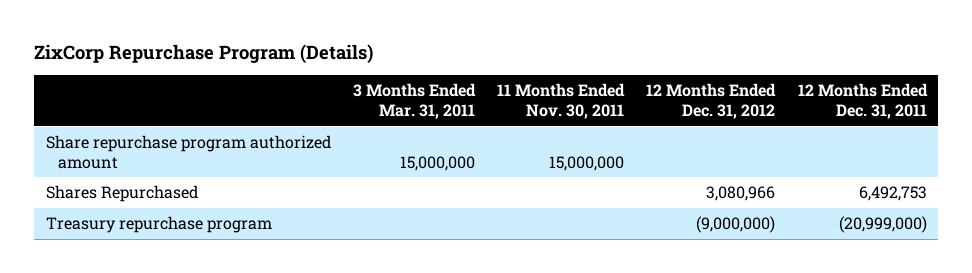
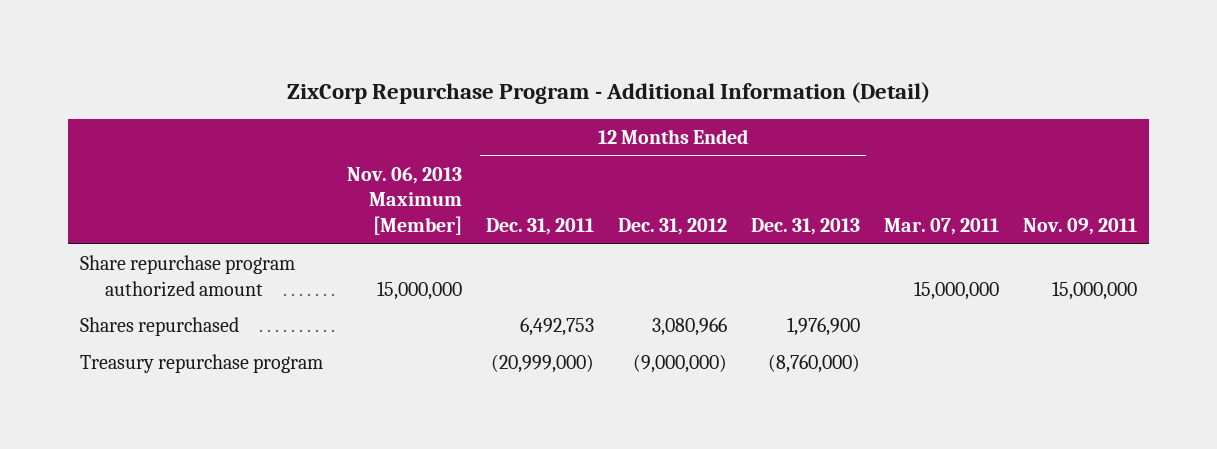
- ZixCorp Repurchase Program (Details)
+ ZixCorp Repurchase Program - Additional Information (Detail)
- | 3 Months Ended Mar. 31, 2011 | 11 Months Ended Nov. 30, 2011 | 12 Months Ended Dec. 31, 2012 | 12 Months Ended Dec. 31, 2011
+ | Nov. 06, 2013 Maximum [Member] | 12 Months Ended Dec. 31, 2011 | 12 Months Ended Dec. 31, 2012 | 12 Months Ended Dec. 31, 2013 | Mar. 07, 2011 | Nov. 09, 2011
- Shares Repurchased | | | 3,080,966 | 6,492,753
+ Shares repurchased | | 6,492,753 | 3,080,966 | 1,976,900 | |

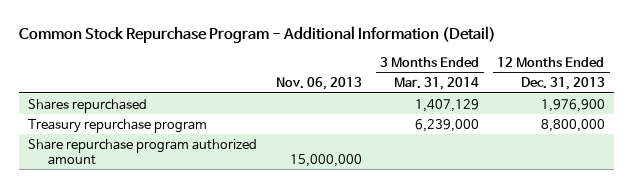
- ZixCorp Repurchase Program - Additional Information (Detail)
+ Common Stock Repurchase Program - Additional Information (Detail)
- | Nov. 06, 2013 Maximum [Member] | 12 Months Ended Dec. 31, 2011 | 12 Months Ended Dec. 31, 2012 | 12 Months Ended Dec. 31, 2013 | Mar. 07, 2011 | Nov. 09, 2011
+ | Nov. 06, 2013 | 3 Months Ended Mar. 31, 2014 | 12 Months Ended Dec. 31, 2013
- Treasury repurchase program | | (20,999,000) | (9,000,000) | (8,760,000) | |
+ Treasury repurchase program | | 6,239,000 | 8,800,000
moved down: Share repurchase program authorized amount | 15,000,000 | |

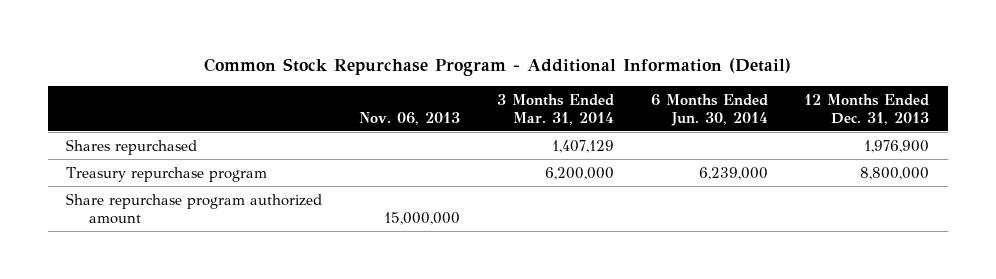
- | Nov. 06, 2013 | 3 Months Ended Mar. 31, 2014 | 12 Months Ended Dec. 31, 2013
+ | Nov. 06, 2013 | 3 Months Ended Mar. 31, 2014 | 6 Months Ended Jun. 30, 2014 | 12 Months Ended Dec. 31, 2013
- Treasury repurchase program | | 6,239,000 | 8,800,000
+ Treasury repurchase program | | 6,200,000 | 6,239,000 | 8,800,000

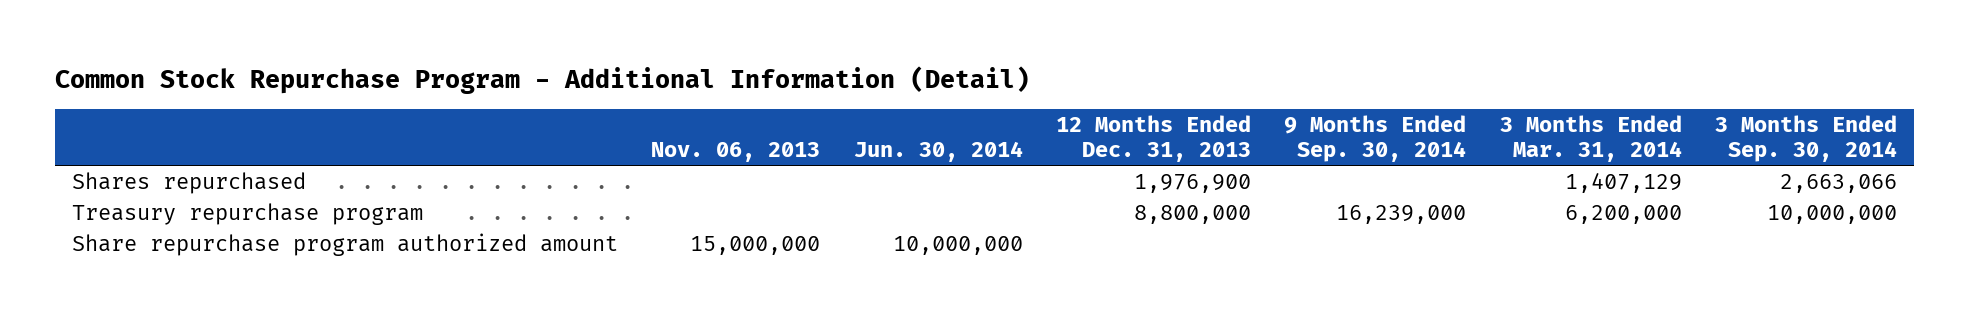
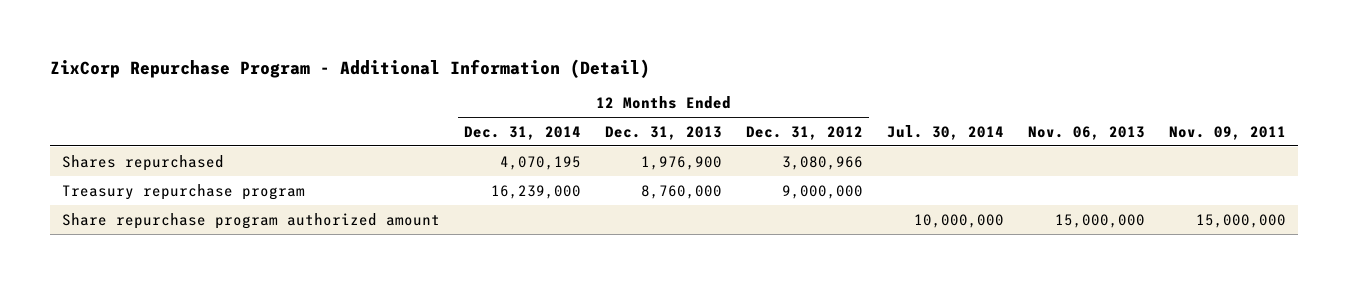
- Common Stock Repurchase Program - Additional Information (Detail)
+ ZixCorp Repurchase Program - Additional Information (Detail)
- | Nov. 06, 2013 | Jun. 30, 2014 | 12 Months Ended Dec. 31, 2013 | 9 Months Ended Sep. 30, 2014 | 3 Months Ended Mar. 31, 2014 | 3 Months Ended Sep. 30, 2014
+ | 12 Months Ended Dec. 31, 2014 | 12 Months Ended Dec. 31, 2013 | 12 Months Ended Dec. 31, 2012 | Jul. 30, 2014 | Nov. 06, 2013 | Nov. 09, 2011
- Treasury repurchase program | | | 8,800,000 | 16,239,000 | 6,200,000 | 10,000,000
+ Treasury repurchase program | 16,239,000 | 8,760,000 | 9,000,000 | | |

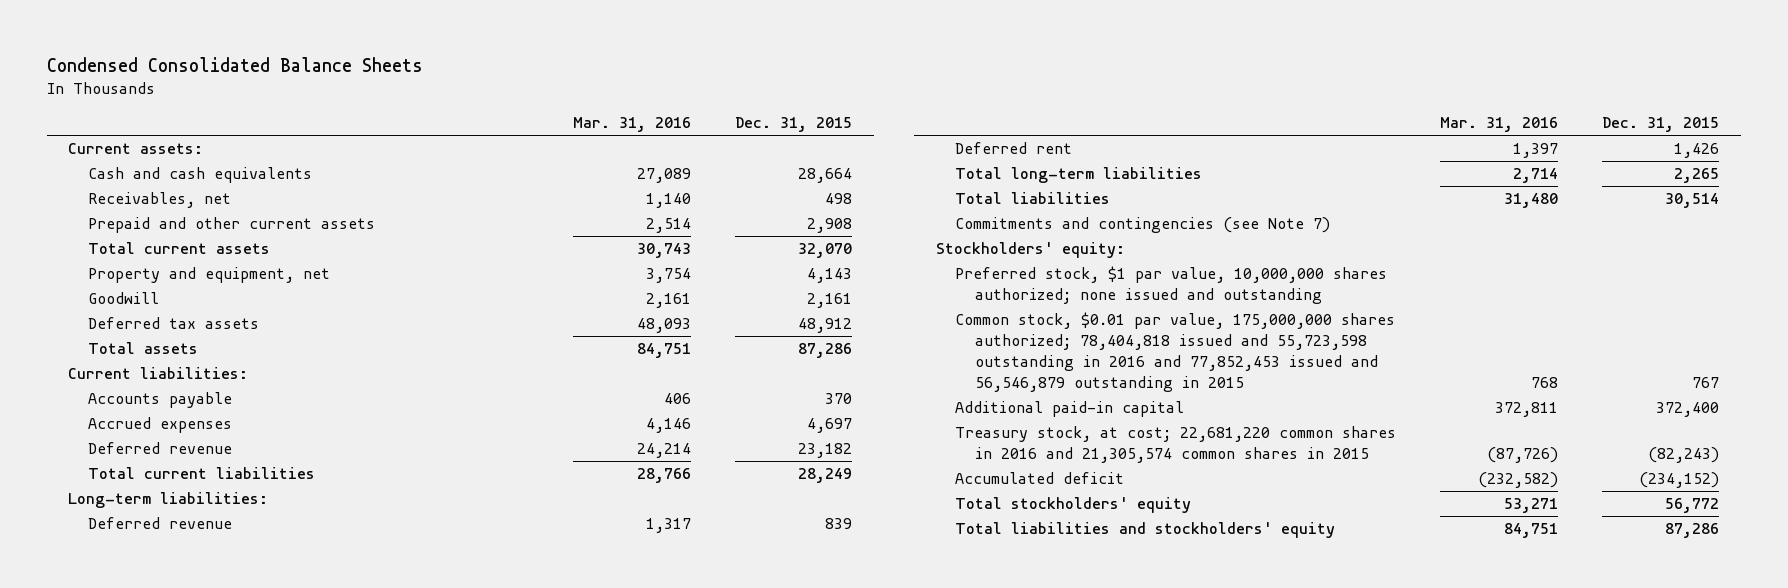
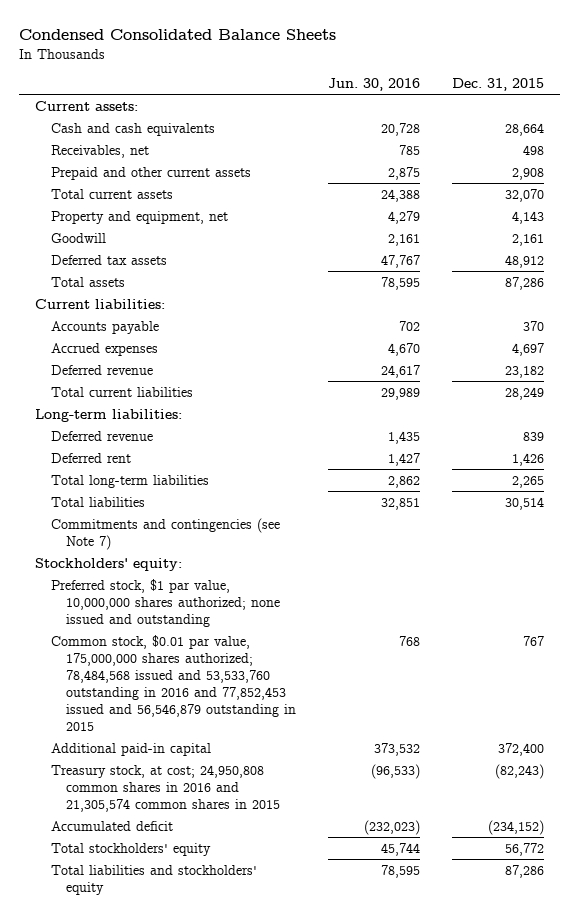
- | Mar. 31, 2016 | Dec. 31, 2015
+ | Jun. 30, 2016 | Dec. 31, 2015
- Common stock, $0.01 par value, 175,000,000 shares authorized; 78,404,818 issued and 55,723,598 outstanding in 2016 and 77,852,453 issued and 56,546,879 outstanding in 2015 | 768 | 767
+ Common stock, $0.01 par value, 175,000,000 shares authorized; 78,484,568 issued and 53,533,760 outstanding in 2016 and 77,852,453 issued and 56,546,879 outstanding in 2015 | 768 | 767
- Treasury stock, at cost; 22,681,220 common shares in 2016 and 21,305,574 common shares in 2015 | (87,726) | (82,243)
+ Treasury stock, at cost; 24,950,808 common shares in 2016 and 21,305,574 common shares in 2015 | (96,533) | (82,243)

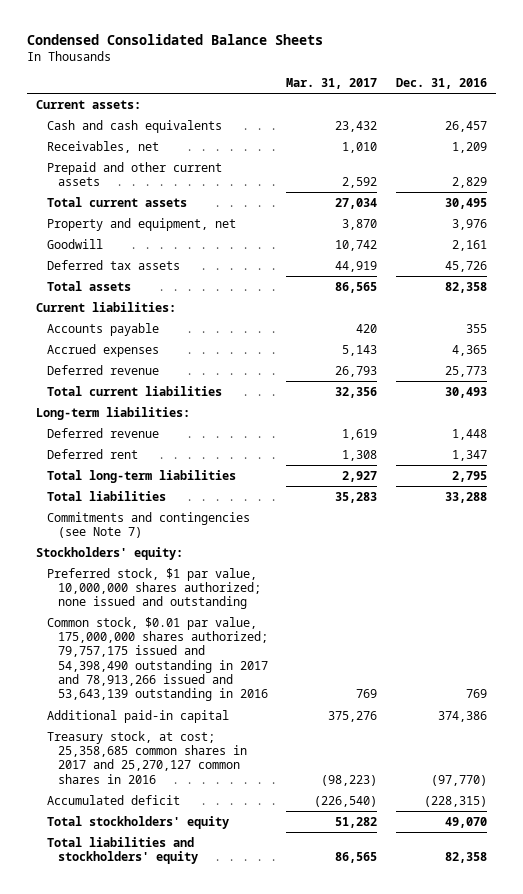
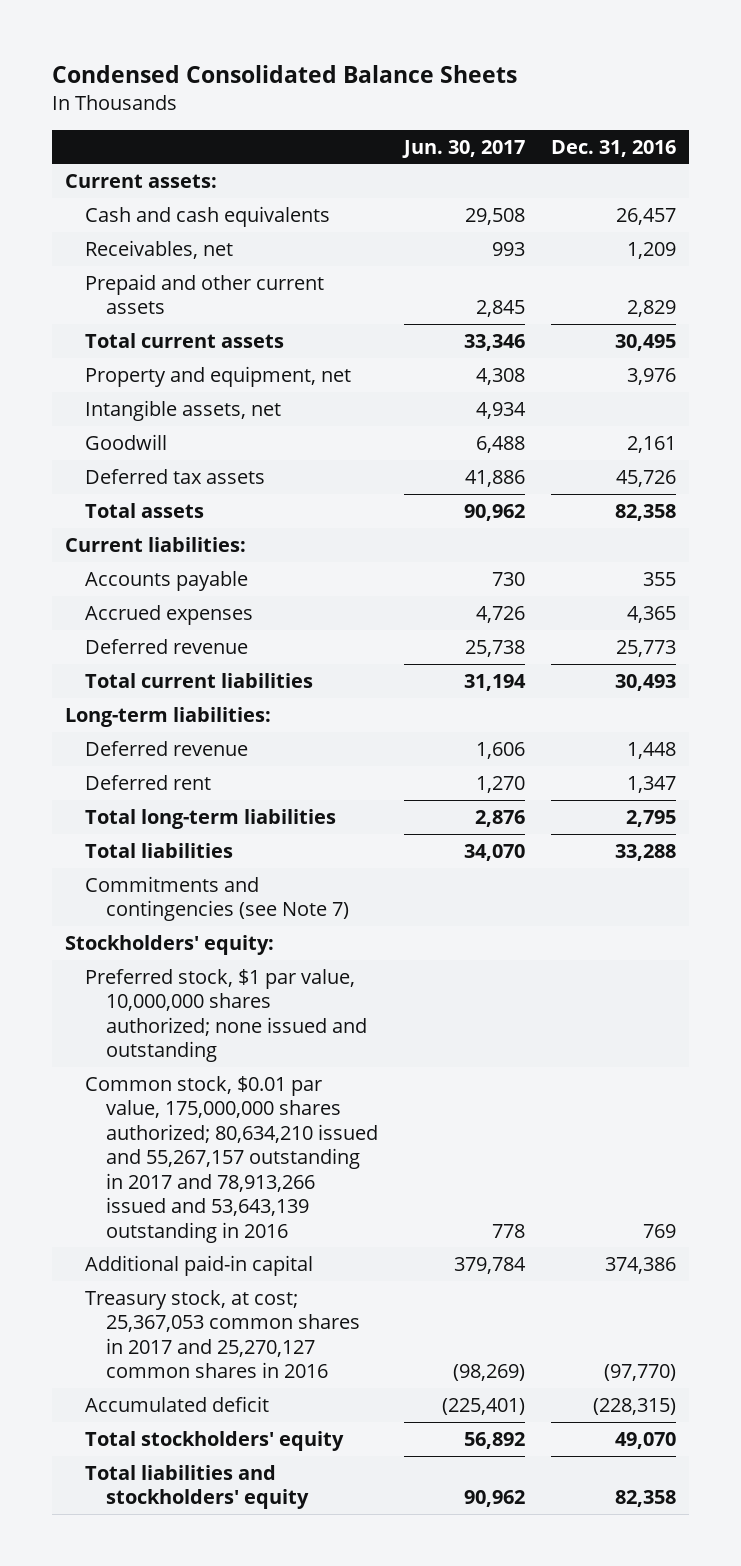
- | Mar. 31, 2017 | Dec. 31, 2016
+ | Jun. 30, 2017 | Dec. 31, 2016
+ Intangible assets, net | 4,934 |
- Common stock, $0.01 par value, 175,000,000 shares authorized; 79,757,175 issued and 54,398,490 outstanding in 2017 and 78,913,266 issued and 53,643,139 outstanding in 2016 | 769 | 769
+ Common stock, $0.01 par value, 175,000,000 shares authorized; 80,634,210 issued and 55,267,157 outstanding in 2017 and 78,913,266 issued and 53,643,139 outstanding in 2016 | 778 | 769
- Treasury stock, at cost; 25,358,685 common shares in 2017 and 25,270,127 common shares in 2016 | (98,223) | (97,770)
+ Treasury stock, at cost; 25,367,053 common shares in 2017 and 25,270,127 common shares in 2016 | (98,269) | (97,770)

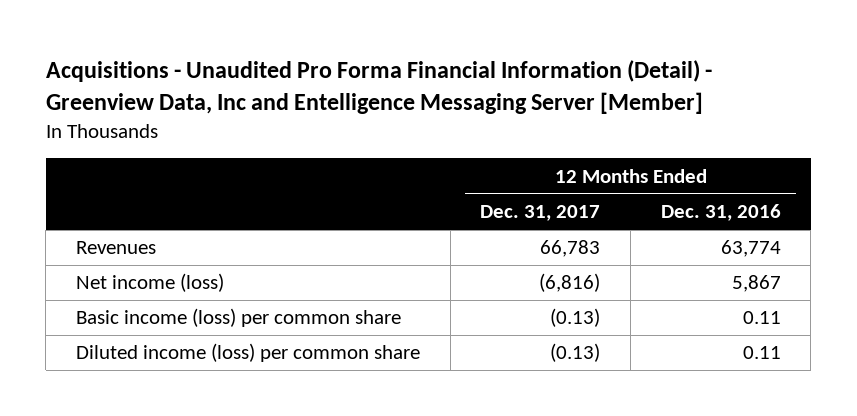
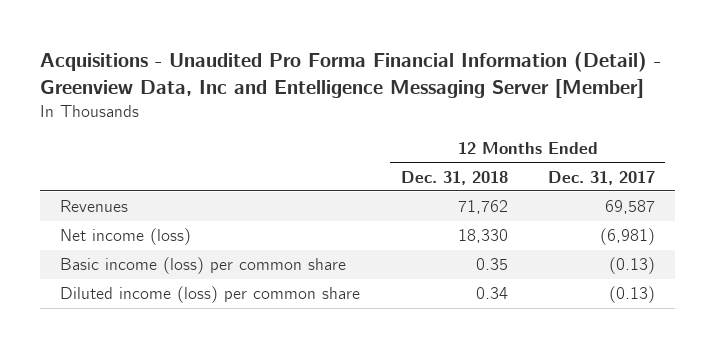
- | 12 Months Ended Dec. 31, 2017 | 12 Months Ended Dec. 31, 2016
+ | 12 Months Ended Dec. 31, 2018 | 12 Months Ended Dec. 31, 2017
- Revenues | 66,783 | 63,774
- Net income (loss) | (6,816) | 5,867
+ Revenues | 71,762 | 69,587
+ Net income (loss) | 18,330 | (6,981)

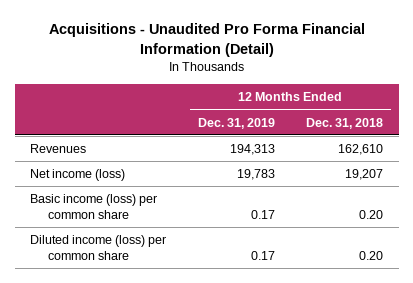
- Acquisitions - Unaudited Pro Forma Financial Information (Detail) - Greenview Data, Inc and Entelligence Messaging Server [Member]
+ Acquisitions - Unaudited Pro Forma Financial Information (Detail)
- | 12 Months Ended Dec. 31, 2018 | 12 Months Ended Dec. 31, 2017
+ | 12 Months Ended Dec. 31, 2019 | 12 Months Ended Dec. 31, 2018
- Revenues | 71,762 | 69,587
- Net income (loss) | 18,330 | (6,981)
- Basic income (loss) per common share | 0.35 | (0.13)
- Diluted income (loss) per common share | 0.34 | (0.13)
+ Revenues | 194,313 | 162,610
+ Net income (loss) | 19,783 | 19,207
+ Basic income (loss) per common share | 0.17 | 0.20
+ Diluted income (loss) per common share | 0.17 | 0.20

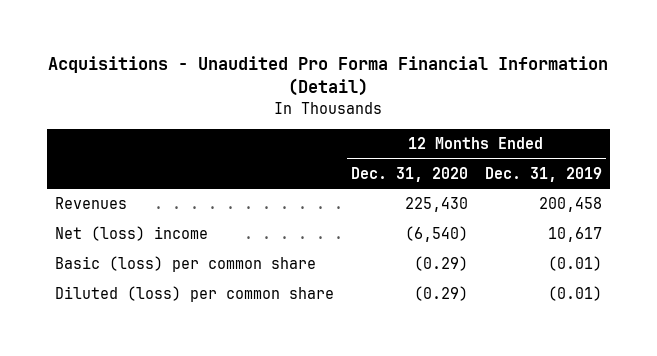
- | 12 Months Ended Dec. 31, 2019 | 12 Months Ended Dec. 31, 2018
+ | 12 Months Ended Dec. 31, 2020 | 12 Months Ended Dec. 31, 2019
- Revenues | 194,313 | 162,610
- Net income (loss) | 19,783 | 19,207
- Basic income (loss) per common share | 0.17 | 0.20
- Diluted income (loss) per common share | 0.17 | 0.20
+ Revenues | 225,430 | 200,458
+ Net (loss) income | (6,540) | 10,617
+ Basic (loss) per common share | (0.29) | (0.01)
+ Diluted (loss) per common share | (0.29) | (0.01)

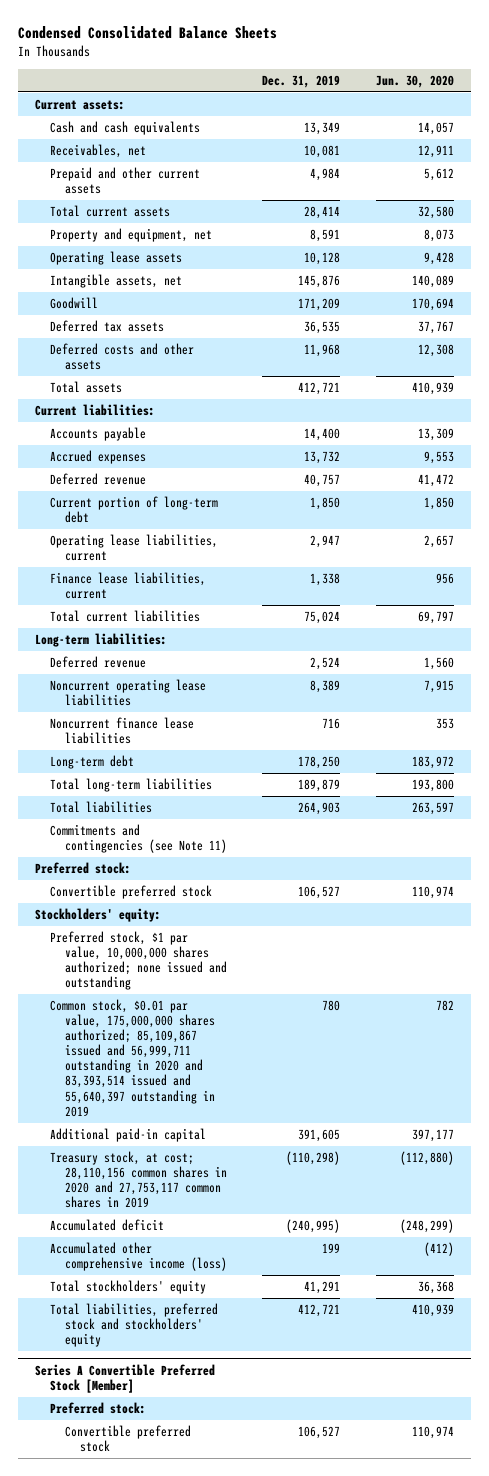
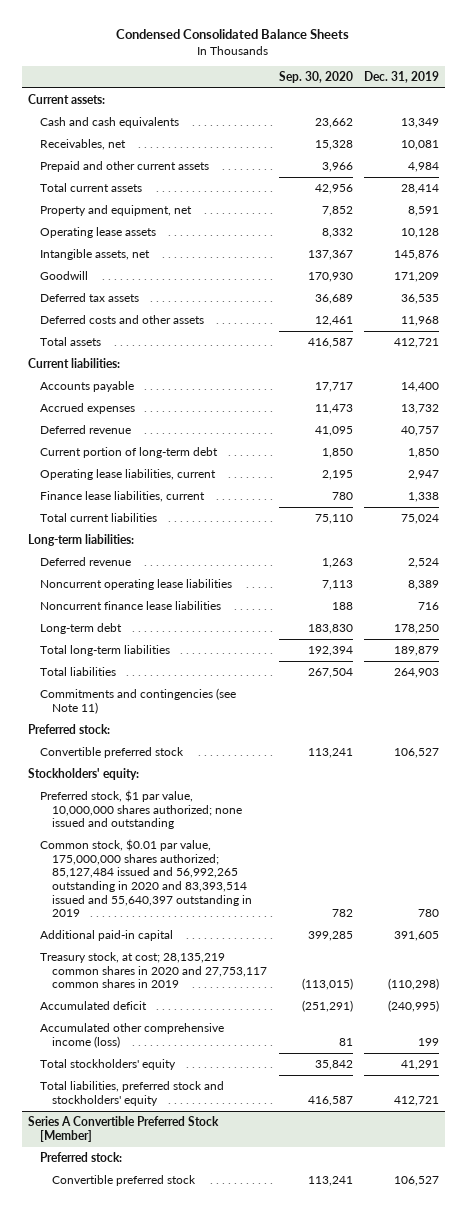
- | Dec. 31, 2019 | Jun. 30, 2020
+ | Sep. 30, 2020 | Dec. 31, 2019
- Common stock, $0.01 par value, 175,000,000 shares authorized; 85,109,867 issued and 56,999,711 outstanding in 2020 and 83,393,514 issued and 55,640,397 outstanding in 2019 | 780 | 782
+ Common stock, $0.01 par value, 175,000,000 shares authorized; 85,127,484 issued and 56,992,265 outstanding in 2020 and 83,393,514 issued and 55,640,397 outstanding in 2019 | 782 | 780
- Treasury stock, at cost; 28,110,156 common shares in 2020 and 27,753,117 common shares in 2019 | (110,298) | (112,880)
+ Treasury stock, at cost; 28,135,219 common shares in 2020 and 27,753,117 common shares in 2019 | (113,015) | (110,298)

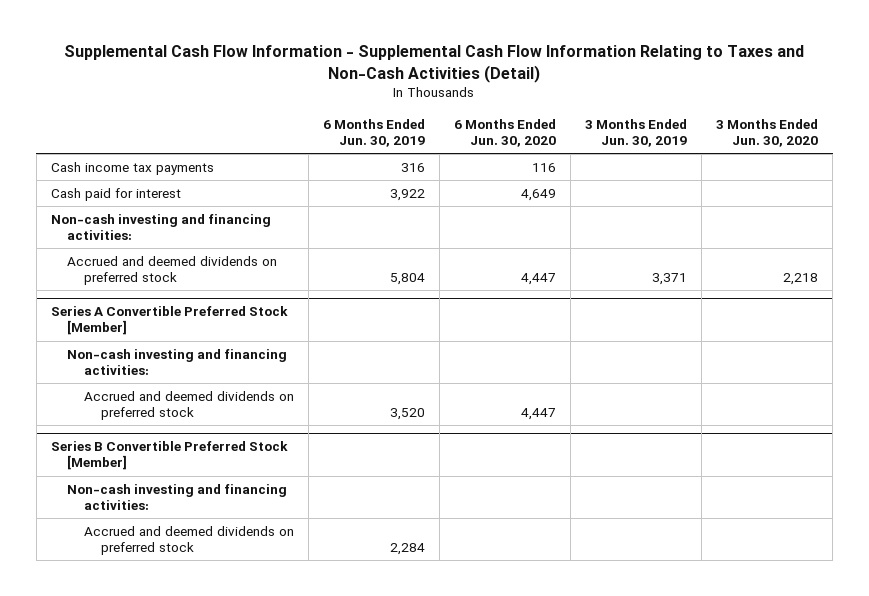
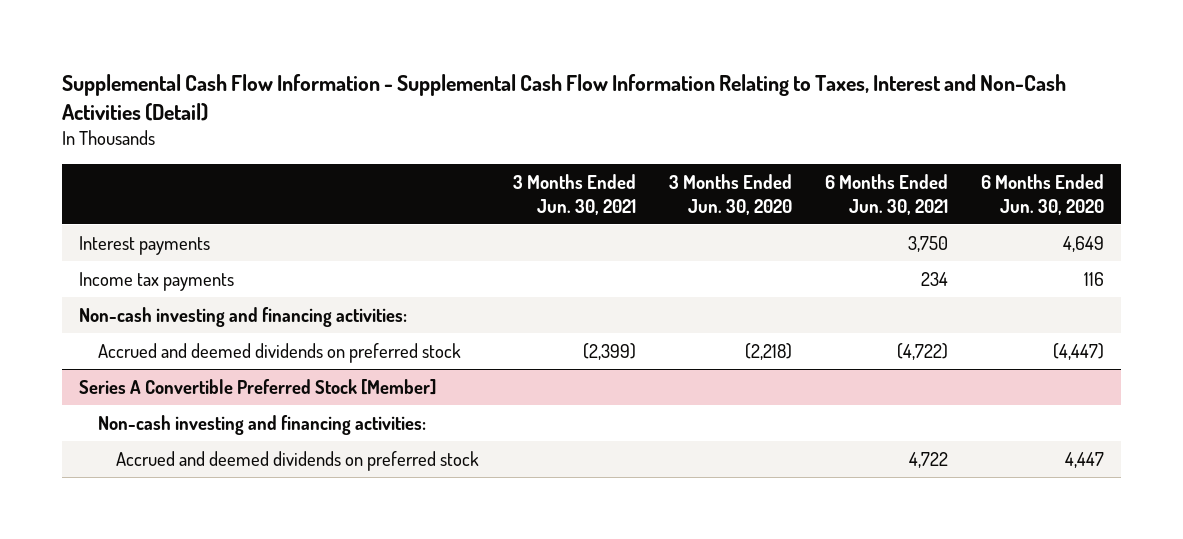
- Supplemental Cash Flow Information - Supplemental Cash Flow Information Relating to Taxes and Non-Cash Activities (Detail)
+ Supplemental Cash Flow Information - Supplemental Cash Flow Information Relating to Taxes, Interest and Non-Cash Activities (Detail)
- | 6 Months Ended Jun. 30, 2019 | 6 Months Ended Jun. 30, 2020 | 3 Months Ended Jun. 30, 2019 | 3 Months Ended Jun. 30, 2020
+ | 3 Months Ended Jun. 30, 2021 | 3 Months Ended Jun. 30, 2020 | 6 Months Ended Jun. 30, 2021 | 6 Months Ended Jun. 30, 2020
- Cash income tax payments | 316 | 116 | |
- Cash paid for interest | 3,922 | 4,649 | |
+ Interest payments | | | 3,750 | 4,649
+ Income tax payments | | | 234 | 116
- Accrued and deemed dividends on preferred stock | 5,804 | 4,447 | 3,371 | 2,218
+ Accrued and deemed dividends on preferred stock | (2,399) | (2,218) | (4,722) | (4,447)
- Series B Convertible Preferred Stock [Member]
- Non-cash investing and financing activities:
- Accrued and deemed dividends on preferred stock | 2,284 | | |

